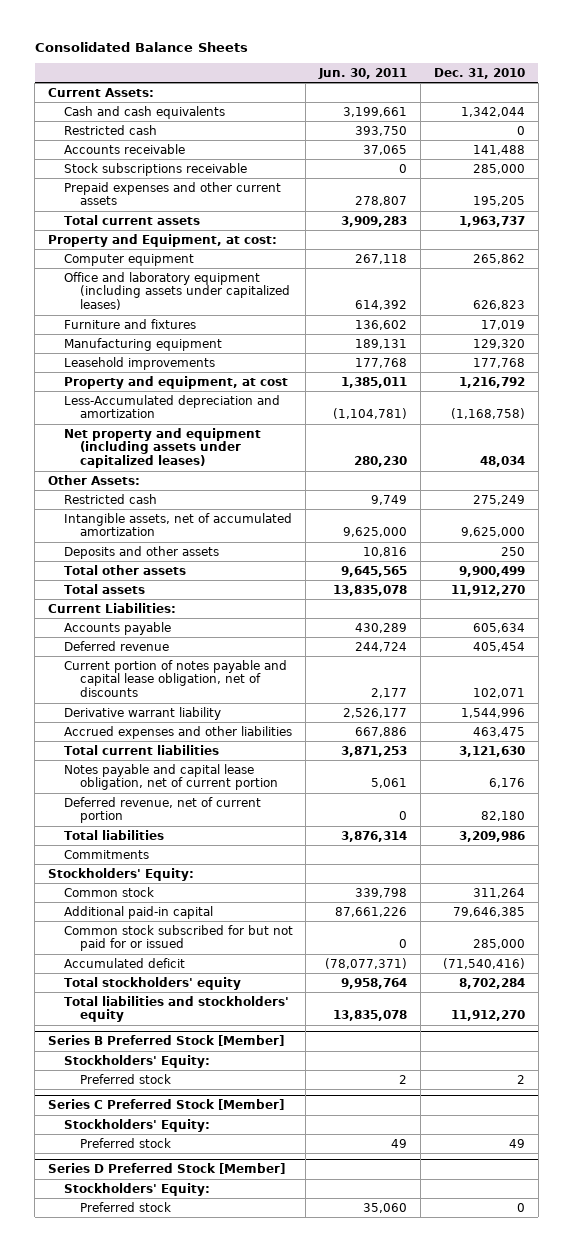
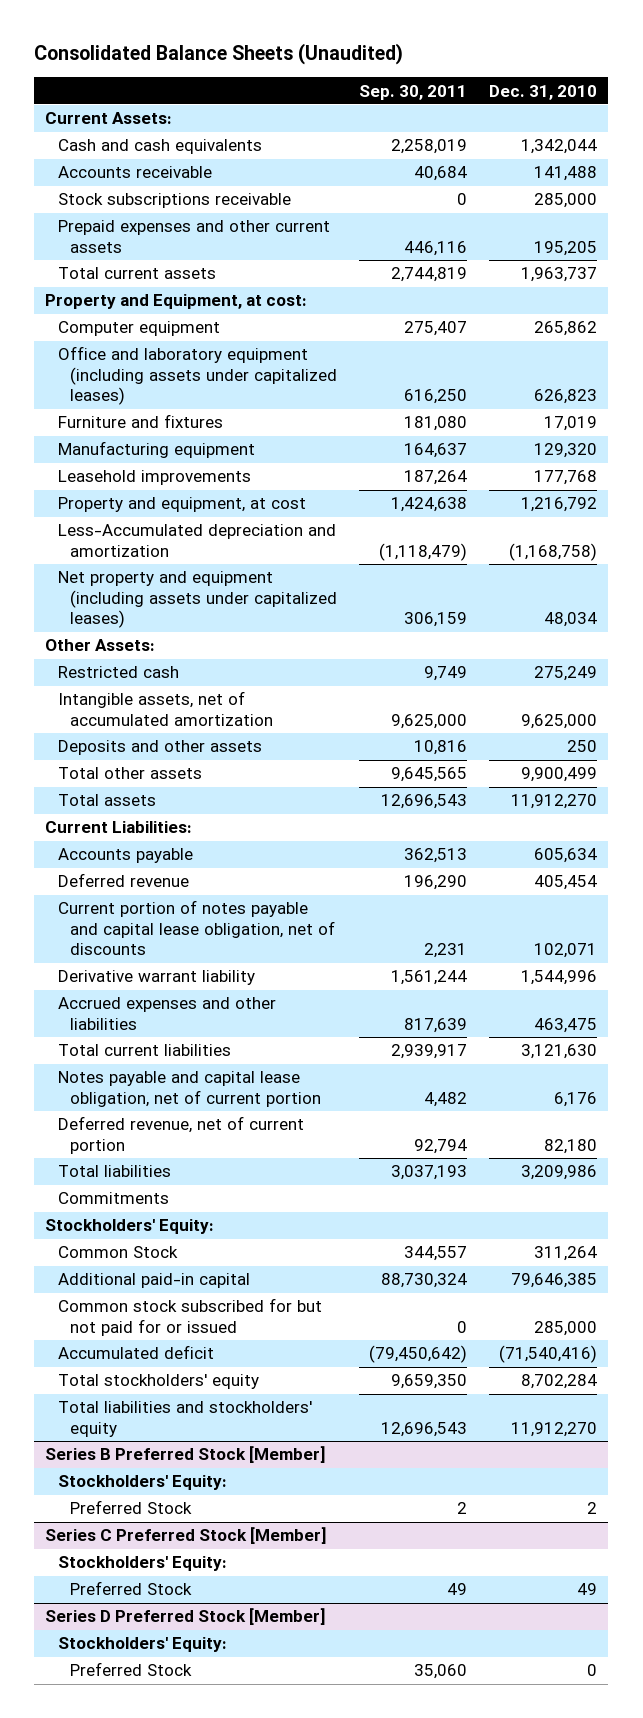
- Consolidated Balance Sheets
+ Consolidated Balance Sheets (Unaudited)
- | Jun. 30, 2011 | Dec. 31, 2010
+ | Sep. 30, 2011 | Dec. 31, 2010
- Restricted cash | 393,750 | 0
- Common stock | 339,798 | 311,264
+ Common Stock | 344,557 | 311,264
@ Series B Preferred Stock [Member]
- Preferred stock | 2 | 2
+ Preferred Stock | 2 | 2
@ Series C Preferred Stock [Member]
- Preferred stock | 49 | 49
+ Preferred Stock | 49 | 49
@ Series D Preferred Stock [Member]
- Preferred stock | 35,060 | 0
+ Preferred Stock | 35,060 | 0

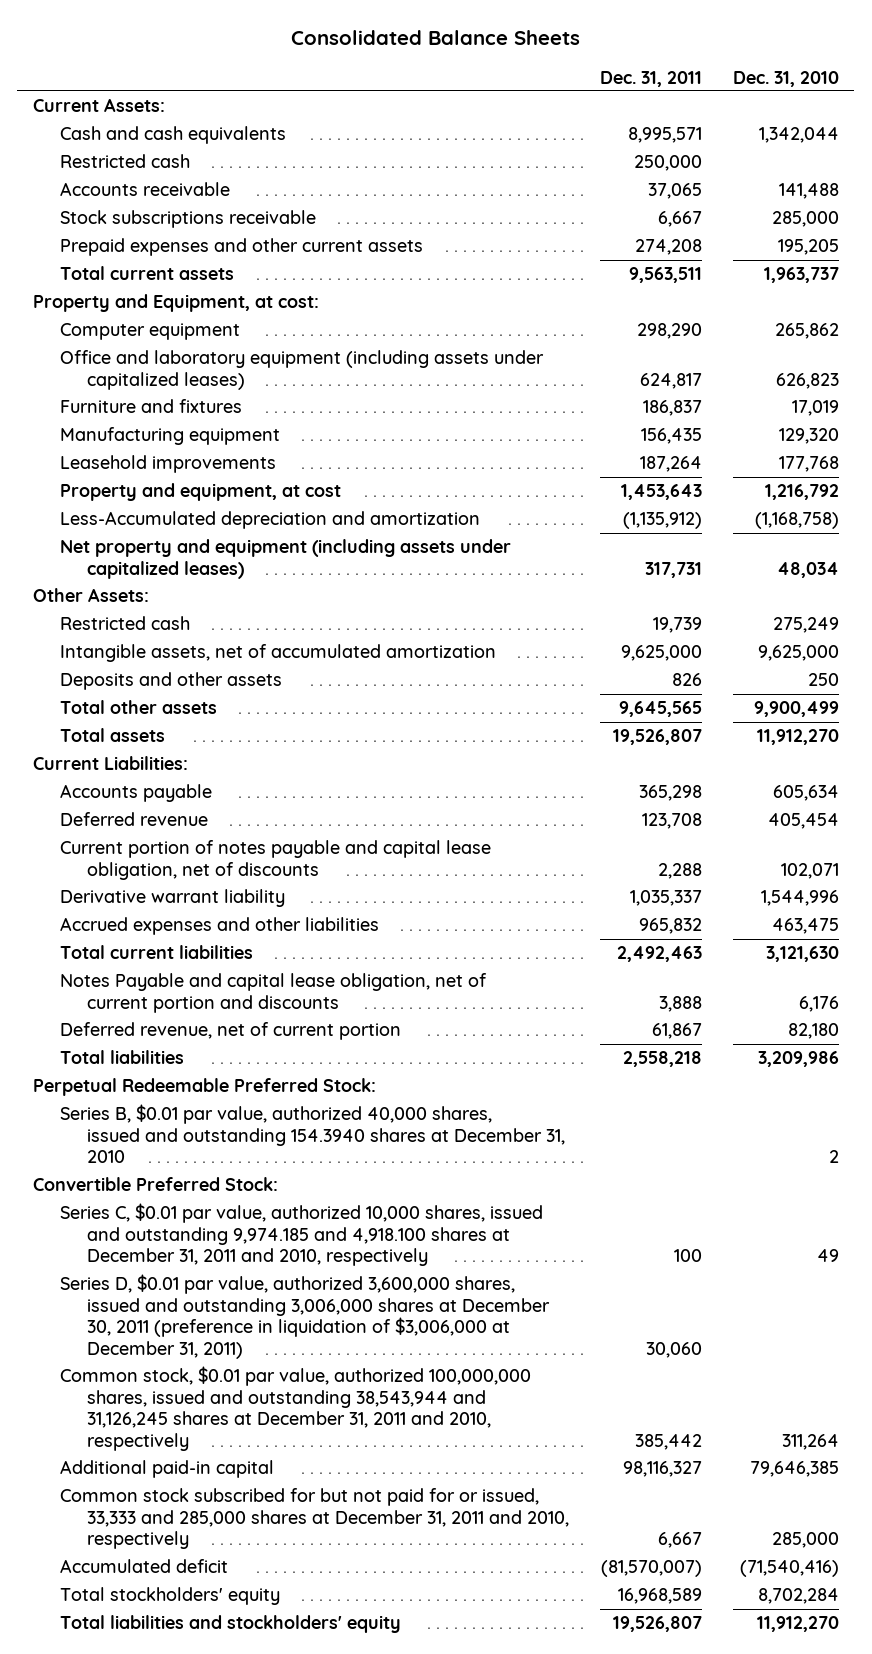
- Consolidated Balance Sheets (Unaudited)
+ Consolidated Balance Sheets
- | Sep. 30, 2011 | Dec. 31, 2010
+ | Dec. 31, 2011 | Dec. 31, 2010
+ Restricted cash | 250,000 |
- Notes payable and capital lease obligation, net of current portion | 4,482 | 6,176
+ Notes Payable and capital lease obligation, net of current portion and discounts | 3,888 | 6,176
- Commitments
- Stockholders' Equity:
- Common Stock | 344,557 | 311,264
+ Perpetual Redeemable Preferred Stock:
+ Series B, $0.01 par value, authorized 40,000 shares, issued and outstanding 154.3940 shares at December 31, 2010 | | 2
+ Convertible Preferred Stock:
+ Series C, $0.01 par value, authorized 10,000 shares, issued and outstanding 9,974.185 and 4,918.100 shares at December 31, 2011 and 2010, respectively | 100 | 49
+ Series D, $0.01 par value, authorized 3,600,000 shares, issued and outstanding 3,006,000 shares at December 30, 2011 (preference in liquidation of $3,006,000 at December 31, 2011) | 30,060 |
+ Common stock, $0.01 par value, authorized 100,000,000 shares, issued and outstanding 38,543,944 and 31,126,245 shares at December 31, 2011 and 2010, respectively | 385,442 | 311,264
- Common stock subscribed for but not paid for or issued | 0 | 285,000
+ Common stock subscribed for but not paid for or issued, 33,333 and 285,000 shares at December 31, 2011 and 2010, respectively | 6,667 | 285,000
- Series B Preferred Stock [Member]
- Stockholders' Equity:
- Preferred Stock | 2 | 2
- Series C Preferred Stock [Member]
- Stockholders' Equity:
- Preferred Stock | 49 | 49
- Series D Preferred Stock [Member]
- Stockholders' Equity:
- Preferred Stock | 35,060 | 0

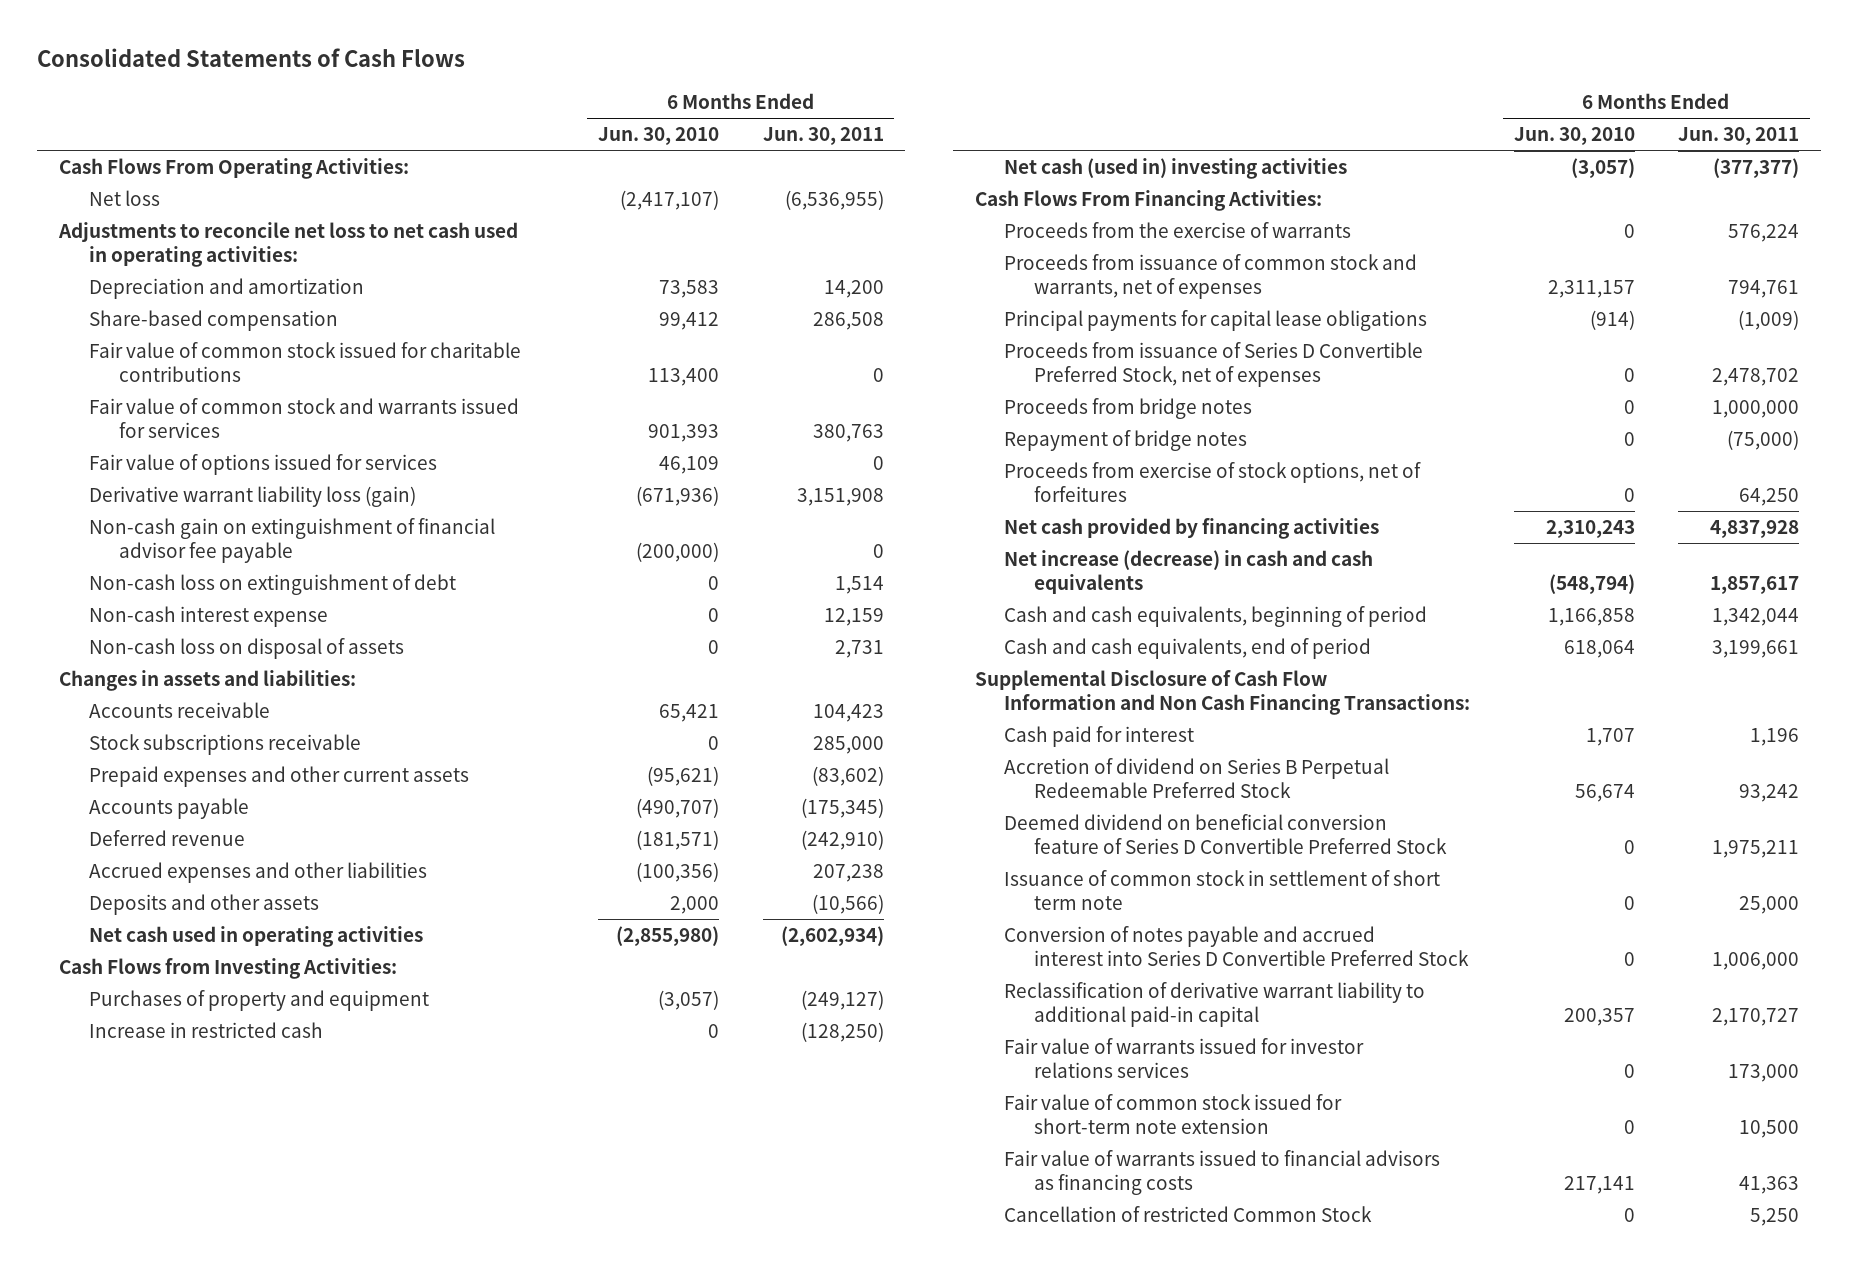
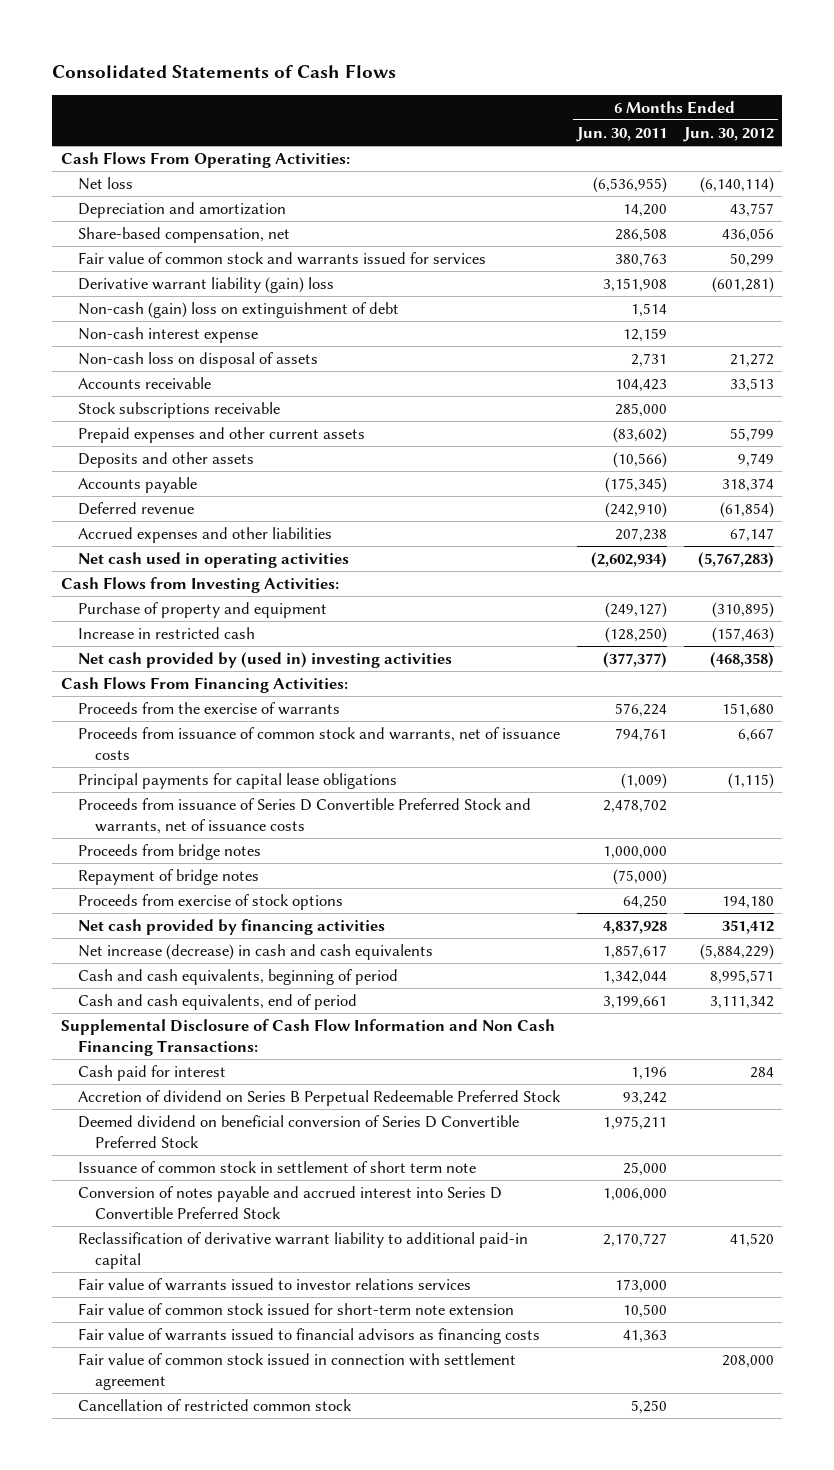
- | 6 Months Ended Jun. 30, 2010 | 6 Months Ended Jun. 30, 2011
+ | 6 Months Ended Jun. 30, 2011 | 6 Months Ended Jun. 30, 2012
- Adjustments to reconcile net loss to net cash used in operating activities:
- Share-based compensation | 99,412 | 286,508
- Fair value of common stock issued for charitable contributions | 113,400 | 0
+ Share-based compensation, net | 286,508 | 436,056
- Fair value of options issued for services | 46,109 | 0
- Derivative warrant liability loss (gain) | (671,936) | 3,151,908
- Non-cash gain on extinguishment of financial advisor fee payable | (200,000) | 0
- Non-cash loss on extinguishment of debt | 0 | 1,514
+ Derivative warrant liability (gain) loss | 3,151,908 | (601,281)
+ Non-cash (gain) loss on extinguishment of debt | 1,514 |
- Changes in assets and liabilities:
moved up: Deposits and other assets | (10,566) | 9,749
- Purchases of property and equipment | (3,057) | (249,127)
+ Purchase of property and equipment | (249,127) | (310,895)
- Net cash (used in) investing activities | (3,057) | (377,377)
+ Net cash provided by (used in) investing activities | (377,377) | (468,358)
- Proceeds from issuance of common stock and warrants, net of expenses | 2,311,157 | 794,761
+ Proceeds from issuance of common stock and warrants, net of issuance costs | 794,761 | 6,667
- Proceeds from issuance of Series D Convertible Preferred Stock, net of expenses | 0 | 2,478,702
+ Proceeds from issuance of Series D Convertible Preferred Stock and warrants, net of issuance costs | 2,478,702 |
- Proceeds from exercise of stock options, net of forfeitures | 0 | 64,250
+ Proceeds from exercise of stock options | 64,250 | 194,180
- Deemed dividend on beneficial conversion feature of Series D Convertible Preferred Stock | 0 | 1,975,211
+ Deemed dividend on beneficial conversion of Series D Convertible Preferred Stock | 1,975,211 |
- Fair value of warrants issued for investor relations services | 0 | 173,000
+ Fair value of warrants issued to investor relations services | 173,000 |
- Cancellation of restricted Common Stock | 0 | 5,250
+ Fair value of common stock issued in connection with settlement agreement | | 208,000
+ Cancellation of restricted common stock | 5,250 |

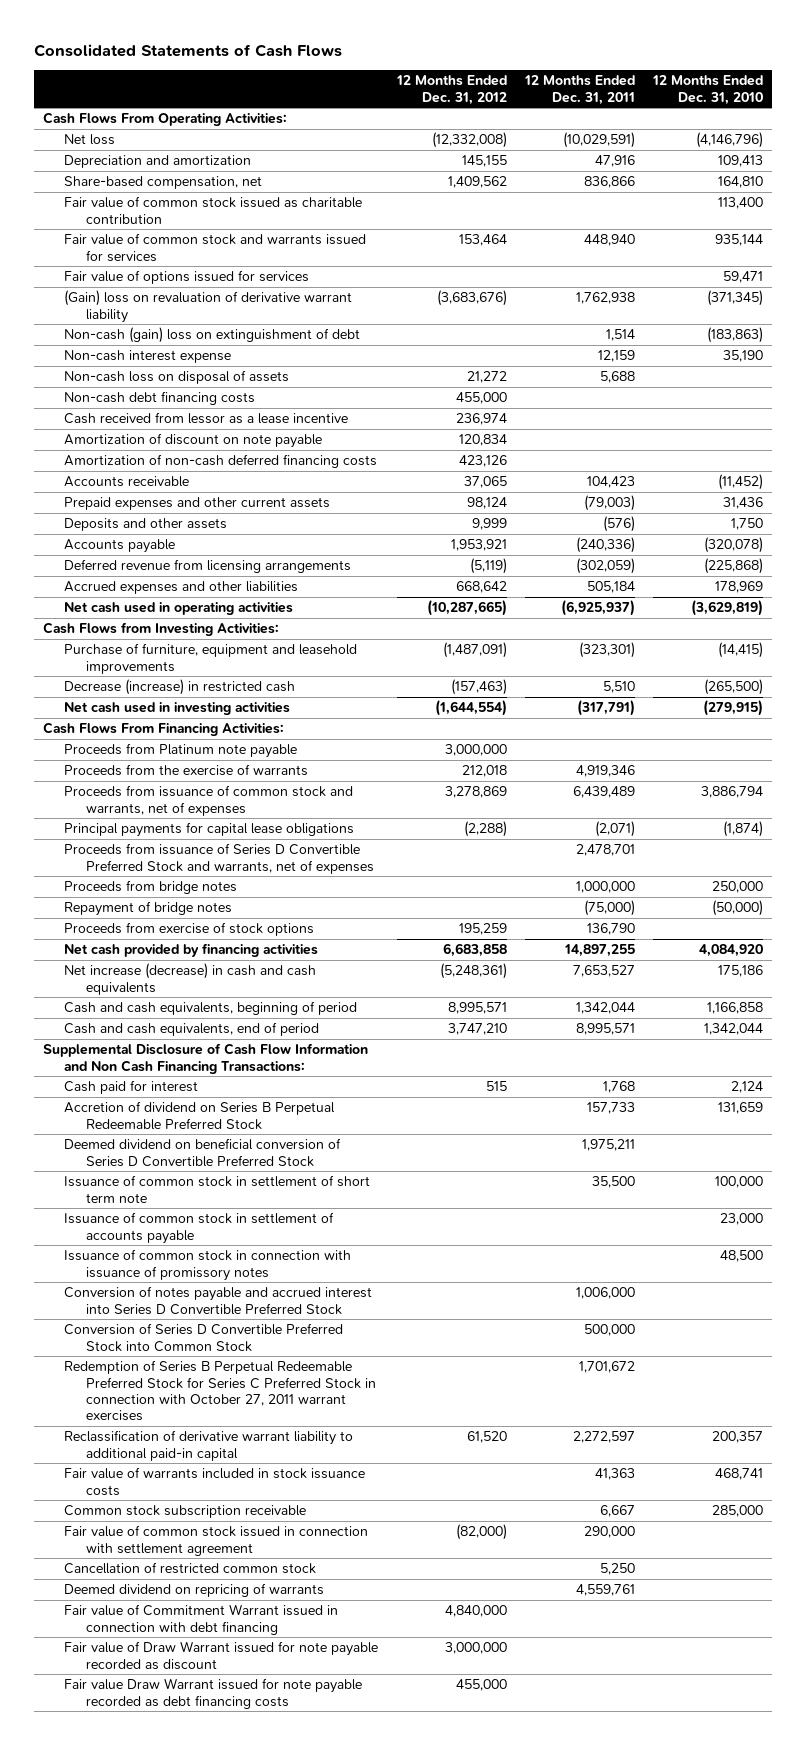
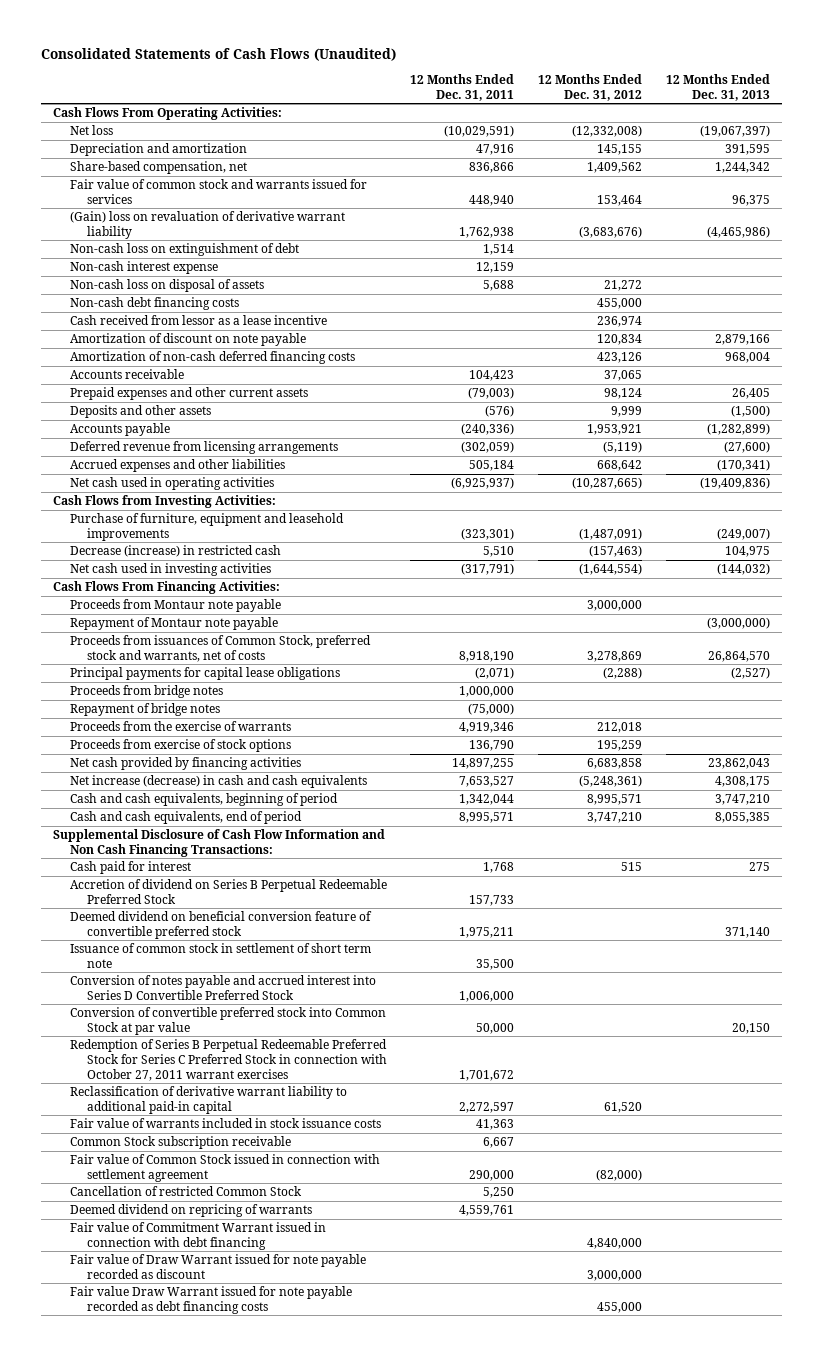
- Consolidated Statements of Cash Flows
+ Consolidated Statements of Cash Flows (Unaudited)
- | 12 Months Ended Dec. 31, 2012 | 12 Months Ended Dec. 31, 2011 | 12 Months Ended Dec. 31, 2010
+ | 12 Months Ended Dec. 31, 2011 | 12 Months Ended Dec. 31, 2012 | 12 Months Ended Dec. 31, 2013
- Fair value of common stock issued as charitable contribution | | | 113,400
- Fair value of options issued for services | | | 59,471
- Non-cash (gain) loss on extinguishment of debt | | 1,514 | (183,863)
+ Non-cash loss on extinguishment of debt | 1,514 | |
- Proceeds from Platinum note payable | 3,000,000 | |
- Proceeds from issuance of common stock and warrants, net of expenses | 3,278,869 | 6,439,489 | 3,886,794
+ Proceeds from Montaur note payable | | 3,000,000 |
+ Repayment of Montaur note payable | | | (3,000,000)
+ Proceeds from issuances of Common Stock, preferred stock and warrants, net of costs | 8,918,190 | 3,278,869 | 26,864,570
- Proceeds from issuance of Series D Convertible Preferred Stock and warrants, net of expenses | | 2,478,701 |
moved down: Proceeds from the exercise of warrants | 4,919,346 | 212,018 |
- Deemed dividend on beneficial conversion of Series D Convertible Preferred Stock | | 1,975,211 |
+ Deemed dividend on beneficial conversion feature of convertible preferred stock | 1,975,211 | | 371,140
- Issuance of common stock in settlement of accounts payable | | | 23,000
- Issuance of common stock in connection with issuance of promissory notes | | | 48,500
- Conversion of Series D Convertible Preferred Stock into Common Stock | | 500,000 |
+ Conversion of convertible preferred stock into Common Stock at par value | 50,000 | | 20,150
- Common stock subscription receivable | | 6,667 | 285,000
- Fair value of common stock issued in connection with settlement agreement | (82,000) | 290,000 |
- Cancellation of restricted common stock | | 5,250 |
+ Common Stock subscription receivable | 6,667 | |
+ Fair value of Common Stock issued in connection with settlement agreement | 290,000 | (82,000) |
+ Cancellation of restricted Common Stock | 5,250 | |

